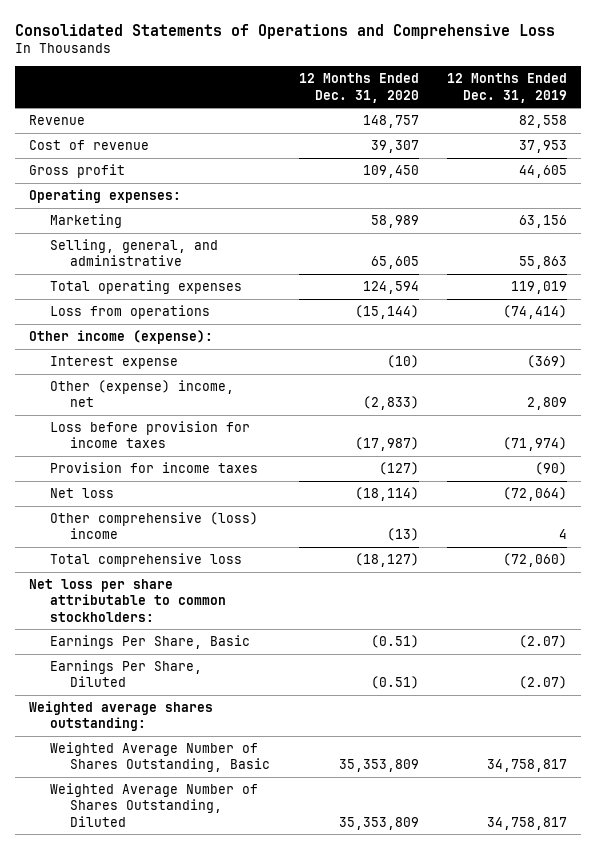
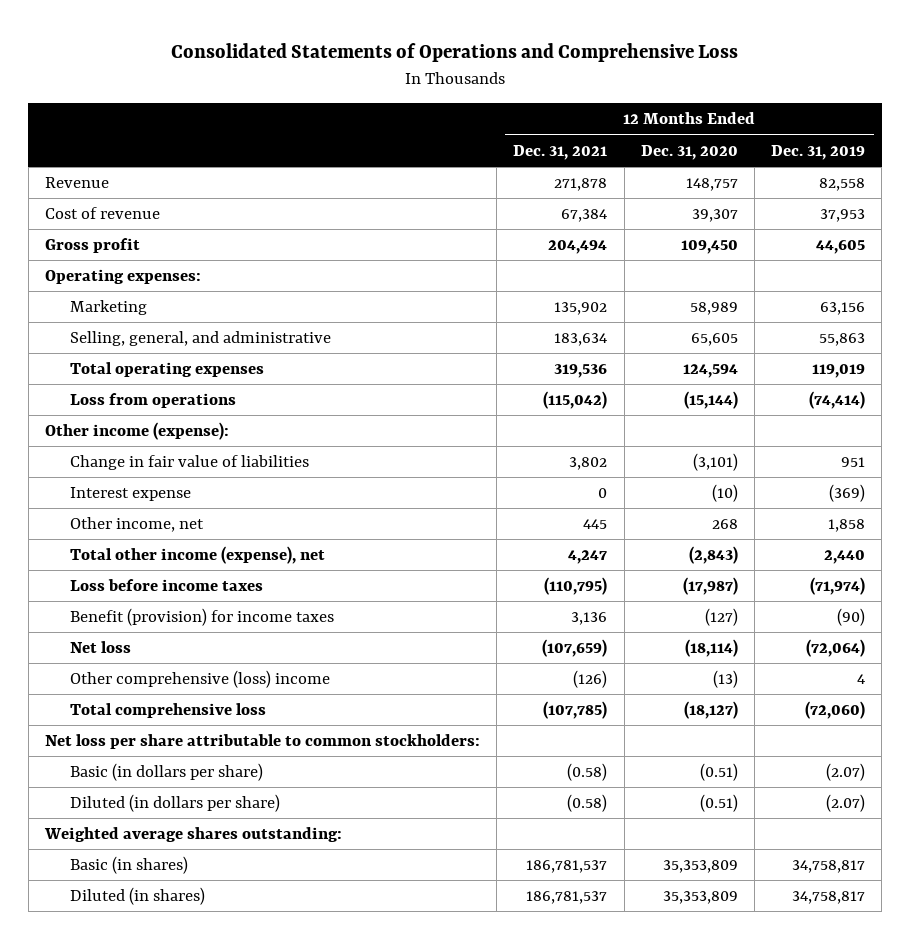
- | 12 Months Ended Dec. 31, 2020 | 12 Months Ended Dec. 31, 2019
+ | 12 Months Ended Dec. 31, 2021 | 12 Months Ended Dec. 31, 2020 | 12 Months Ended Dec. 31, 2019
+ Change in fair value of liabilities | 3,802 | (3,101) | 951
- Other (expense) income, net | (2,833) | 2,809
- Loss before provision for income taxes | (17,987) | (71,974)
- Provision for income taxes | (127) | (90)
+ Other income, net | 445 | 268 | 1,858
+ Total other income (expense), net | 4,247 | (2,843) | 2,440
+ Loss before income taxes | (110,795) | (17,987) | (71,974)
+ Benefit (provision) for income taxes | 3,136 | (127) | (90)
- Earnings Per Share, Basic | (0.51) | (2.07)
- Earnings Per Share, Diluted | (0.51) | (2.07)
+ Basic (in dollars per share) | (0.58) | (0.51) | (2.07)
+ Diluted (in dollars per share) | (0.58) | (0.51) | (2.07)
- Weighted Average Number of Shares Outstanding, Basic | 35,353,809 | 34,758,817
- Weighted Average Number of Shares Outstanding, Diluted | 35,353,809 | 34,758,817
+ Basic (in shares) | 186,781,537 | 35,353,809 | 34,758,817
+ Diluted (in shares) | 186,781,537 | 35,353,809 | 34,758,817

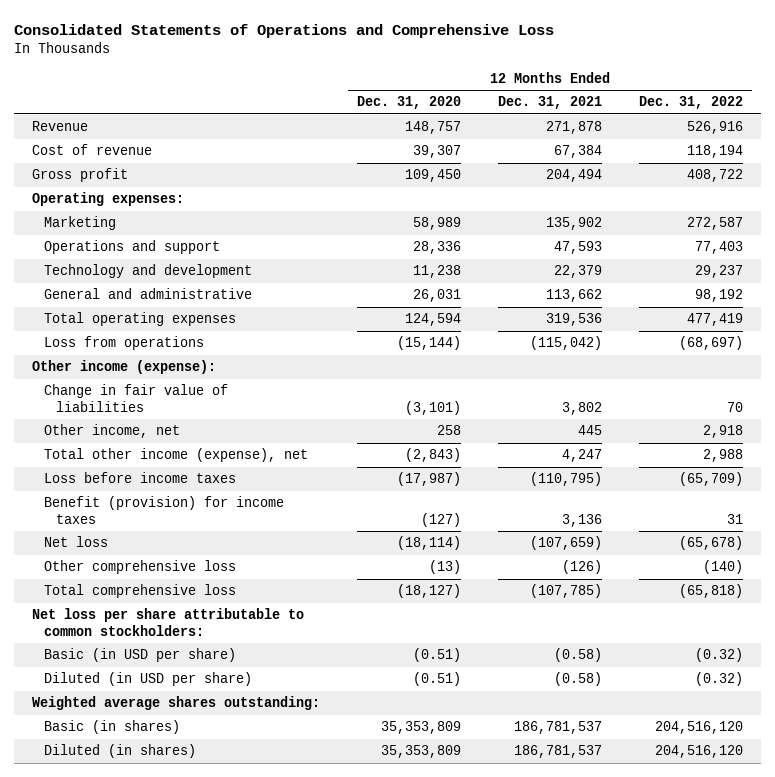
- | 12 Months Ended Dec. 31, 2021 | 12 Months Ended Dec. 31, 2020 | 12 Months Ended Dec. 31, 2019
+ | 12 Months Ended Dec. 31, 2020 | 12 Months Ended Dec. 31, 2021 | 12 Months Ended Dec. 31, 2022
- Selling, general, and administrative | 183,634 | 65,605 | 55,863
+ Operations and support | 28,336 | 47,593 | 77,403
+ Technology and development | 11,238 | 22,379 | 29,237
+ General and administrative | 26,031 | 113,662 | 98,192
- Interest expense | 0 | (10) | (369)
- Other income, net | 445 | 268 | 1,858
+ Other income, net | 258 | 445 | 2,918
- Other comprehensive (loss) income | (126) | (13) | 4
+ Other comprehensive loss | (13) | (126) | (140)
- Basic (in dollars per share) | (0.58) | (0.51) | (2.07)
- Diluted (in dollars per share) | (0.58) | (0.51) | (2.07)
+ Basic (in USD per share) | (0.51) | (0.58) | (0.32)
+ Diluted (in USD per share) | (0.51) | (0.58) | (0.32)

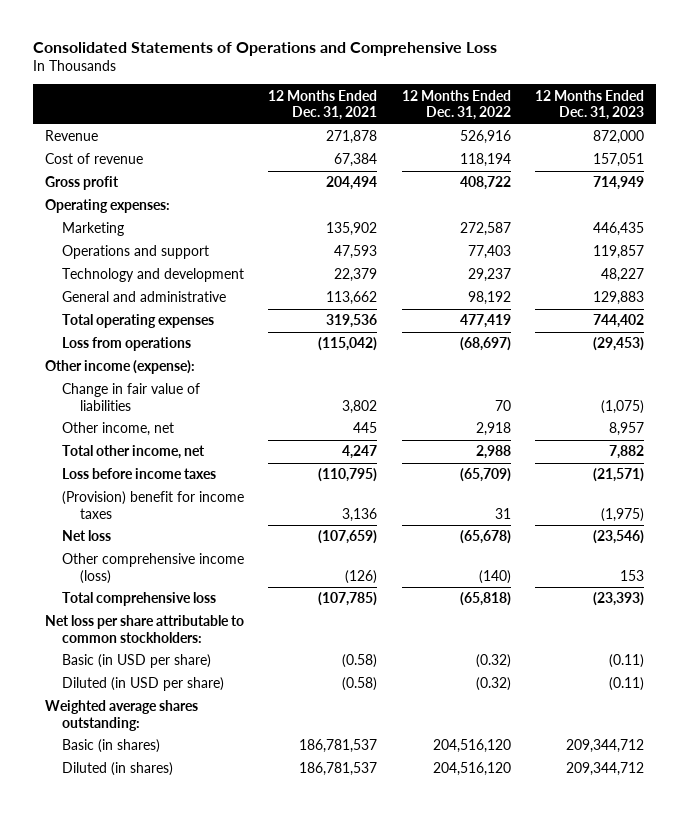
- | 12 Months Ended Dec. 31, 2020 | 12 Months Ended Dec. 31, 2021 | 12 Months Ended Dec. 31, 2022
+ | 12 Months Ended Dec. 31, 2021 | 12 Months Ended Dec. 31, 2022 | 12 Months Ended Dec. 31, 2023
- Total other income (expense), net | (2,843) | 4,247 | 2,988
+ Total other income, net | 4,247 | 2,988 | 7,882
- Benefit (provision) for income taxes | (127) | 3,136 | 31
+ (Provision) benefit for income taxes | 3,136 | 31 | (1,975)
- Other comprehensive loss | (13) | (126) | (140)
+ Other comprehensive income (loss) | (126) | (140) | 153

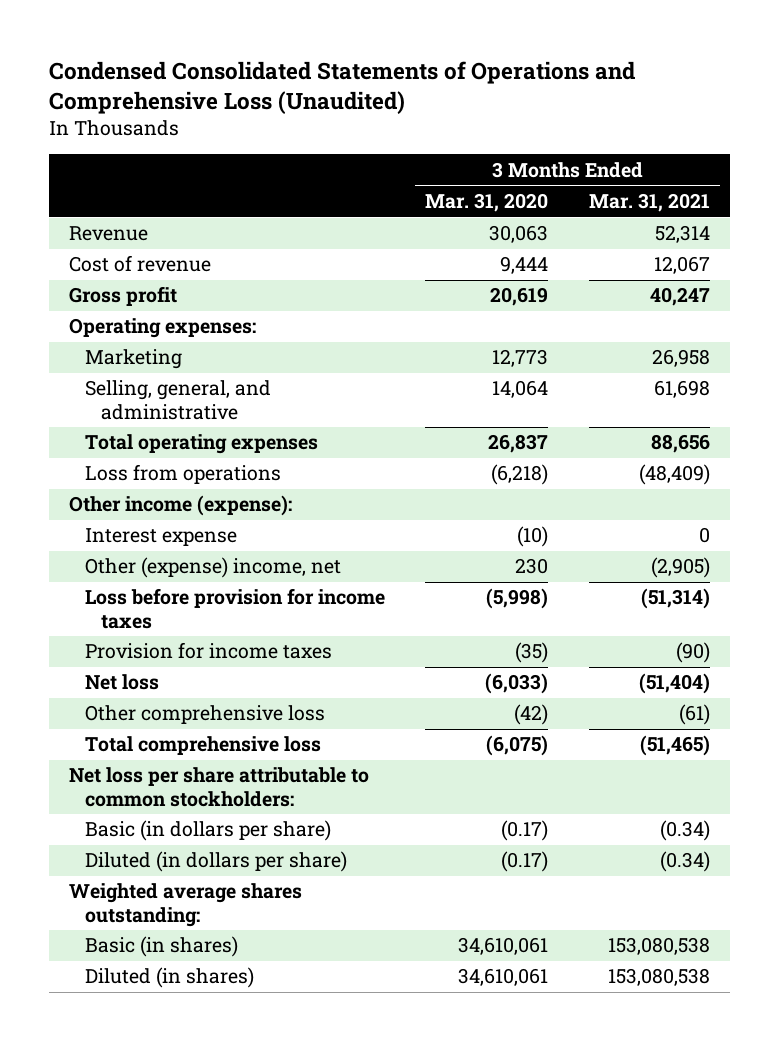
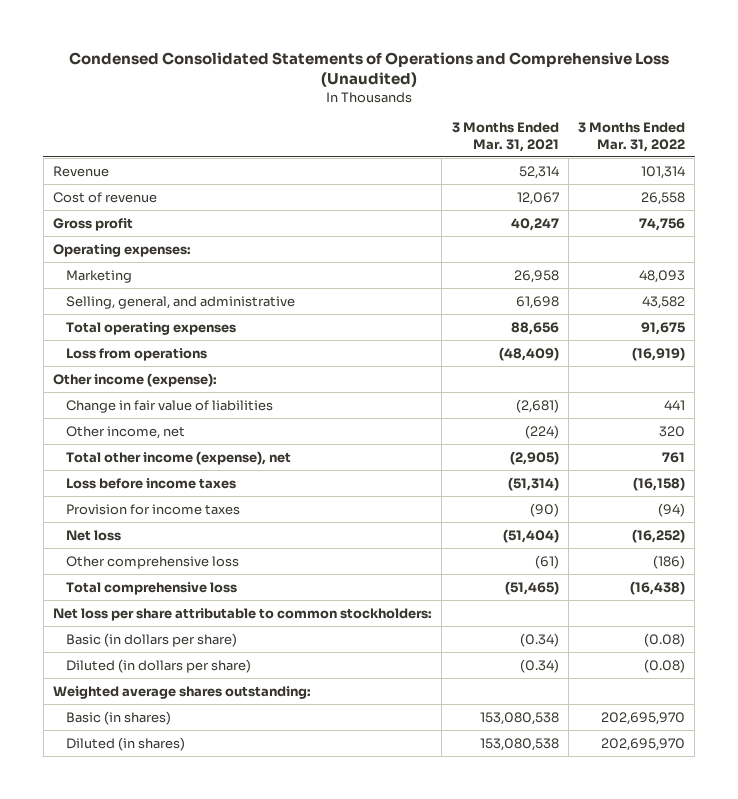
- | 3 Months Ended Mar. 31, 2020 | 3 Months Ended Mar. 31, 2021
+ | 3 Months Ended Mar. 31, 2021 | 3 Months Ended Mar. 31, 2022
- Interest expense | (10) | 0
- Other (expense) income, net | 230 | (2,905)
- Loss before provision for income taxes | (5,998) | (51,314)
+ Change in fair value of liabilities | (2,681) | 441
+ Other income, net | (224) | 320
+ Total other income (expense), net | (2,905) | 761
+ Loss before income taxes | (51,314) | (16,158)

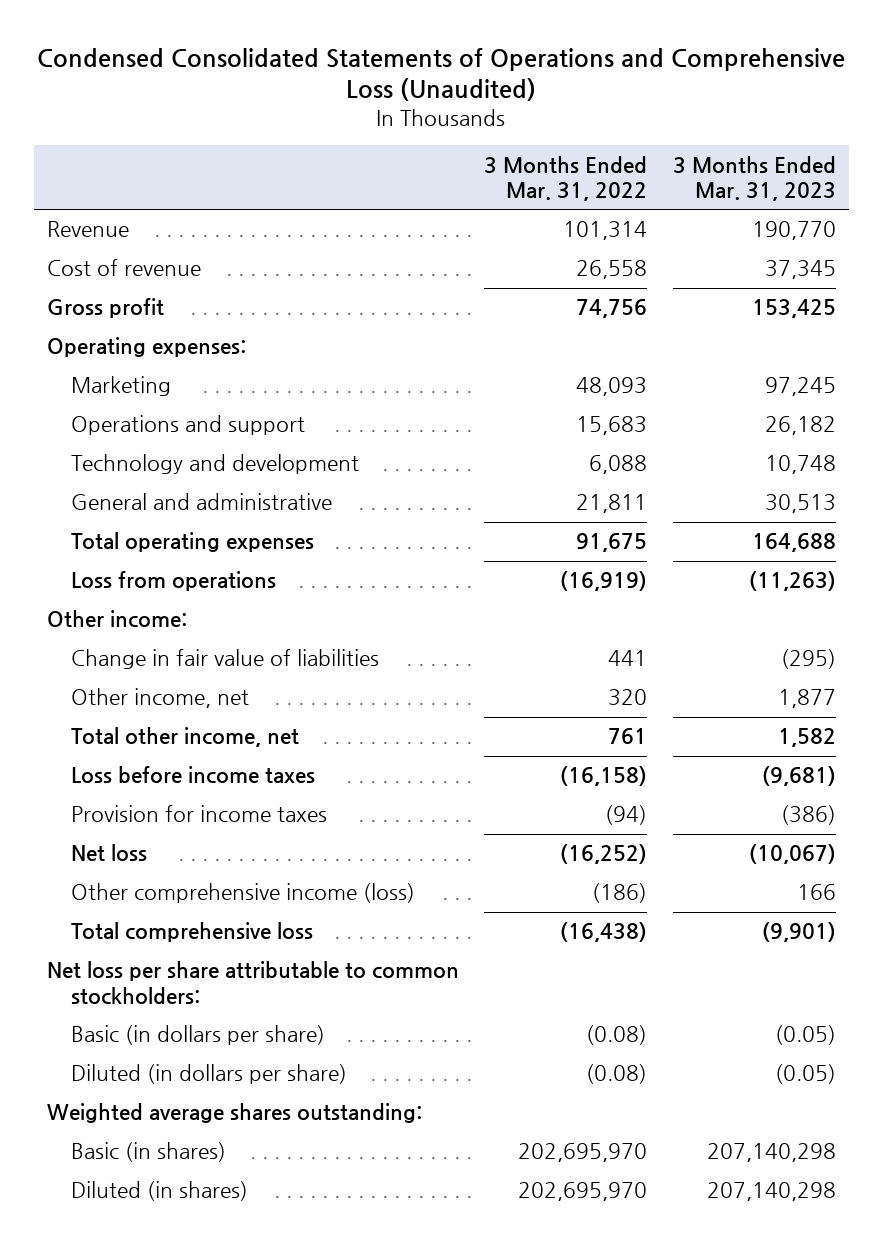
- | 3 Months Ended Mar. 31, 2021 | 3 Months Ended Mar. 31, 2022
+ | 3 Months Ended Mar. 31, 2022 | 3 Months Ended Mar. 31, 2023
- Selling, general, and administrative | 61,698 | 43,582
+ Operations and support | 15,683 | 26,182
+ Technology and development | 6,088 | 10,748
+ General and administrative | 21,811 | 30,513
- Other income (expense):
+ Other income:
- Total other income (expense), net | (2,905) | 761
+ Total other income, net | 761 | 1,582
- Other comprehensive loss | (61) | (186)
+ Other comprehensive income (loss) | (186) | 166

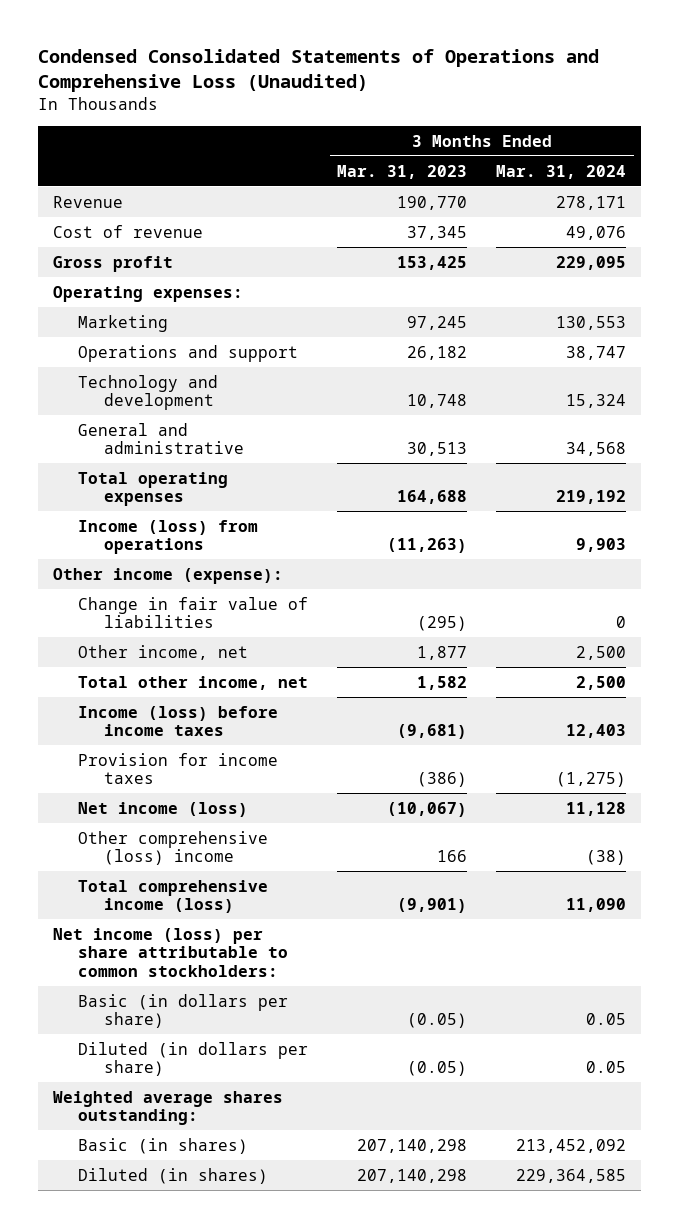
- | 3 Months Ended Mar. 31, 2022 | 3 Months Ended Mar. 31, 2023
+ | 3 Months Ended Mar. 31, 2023 | 3 Months Ended Mar. 31, 2024
- Loss from operations | (16,919) | (11,263)
- Other income:
+ Income (loss) from operations | (11,263) | 9,903
+ Other income (expense):
- Loss before income taxes | (16,158) | (9,681)
+ Income (loss) before income taxes | (9,681) | 12,403
- Net loss | (16,252) | (10,067)
- Other comprehensive income (loss) | (186) | 166
- Total comprehensive loss | (16,438) | (9,901)
- Net loss per share attributable to common stockholders:
+ Net income (loss) | (10,067) | 11,128
+ Other comprehensive (loss) income | 166 | (38)
+ Total comprehensive income (loss) | (9,901) | 11,090
+ Net income (loss) per share attributable to common stockholders:

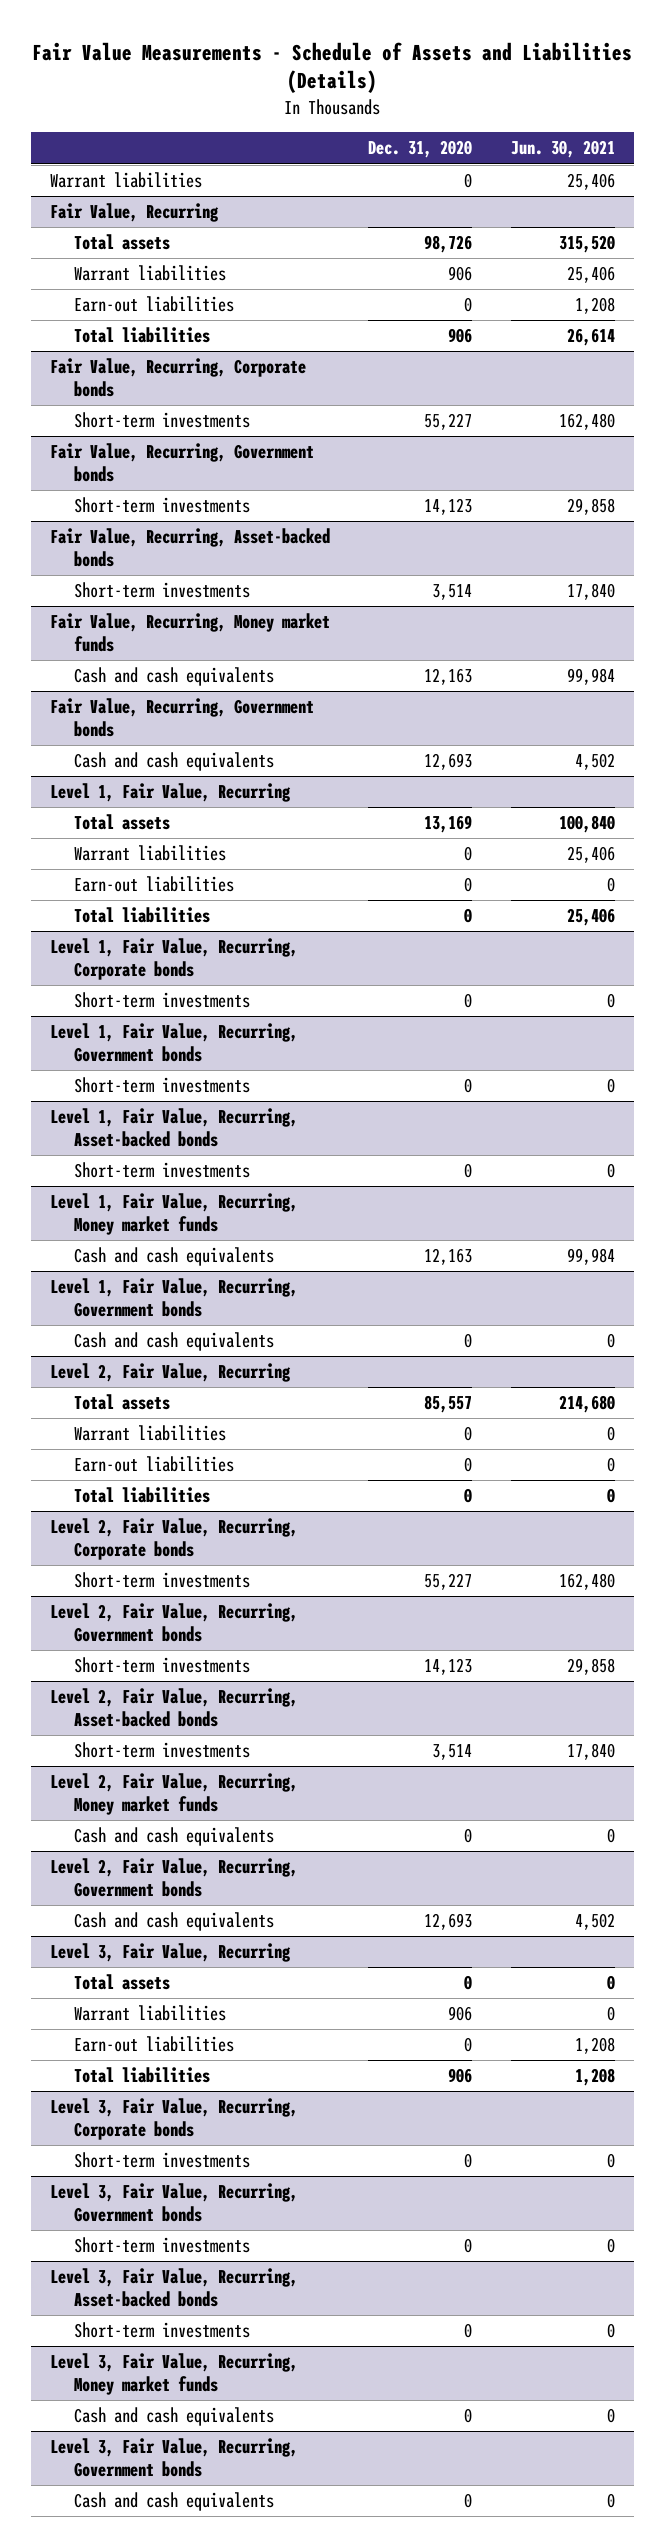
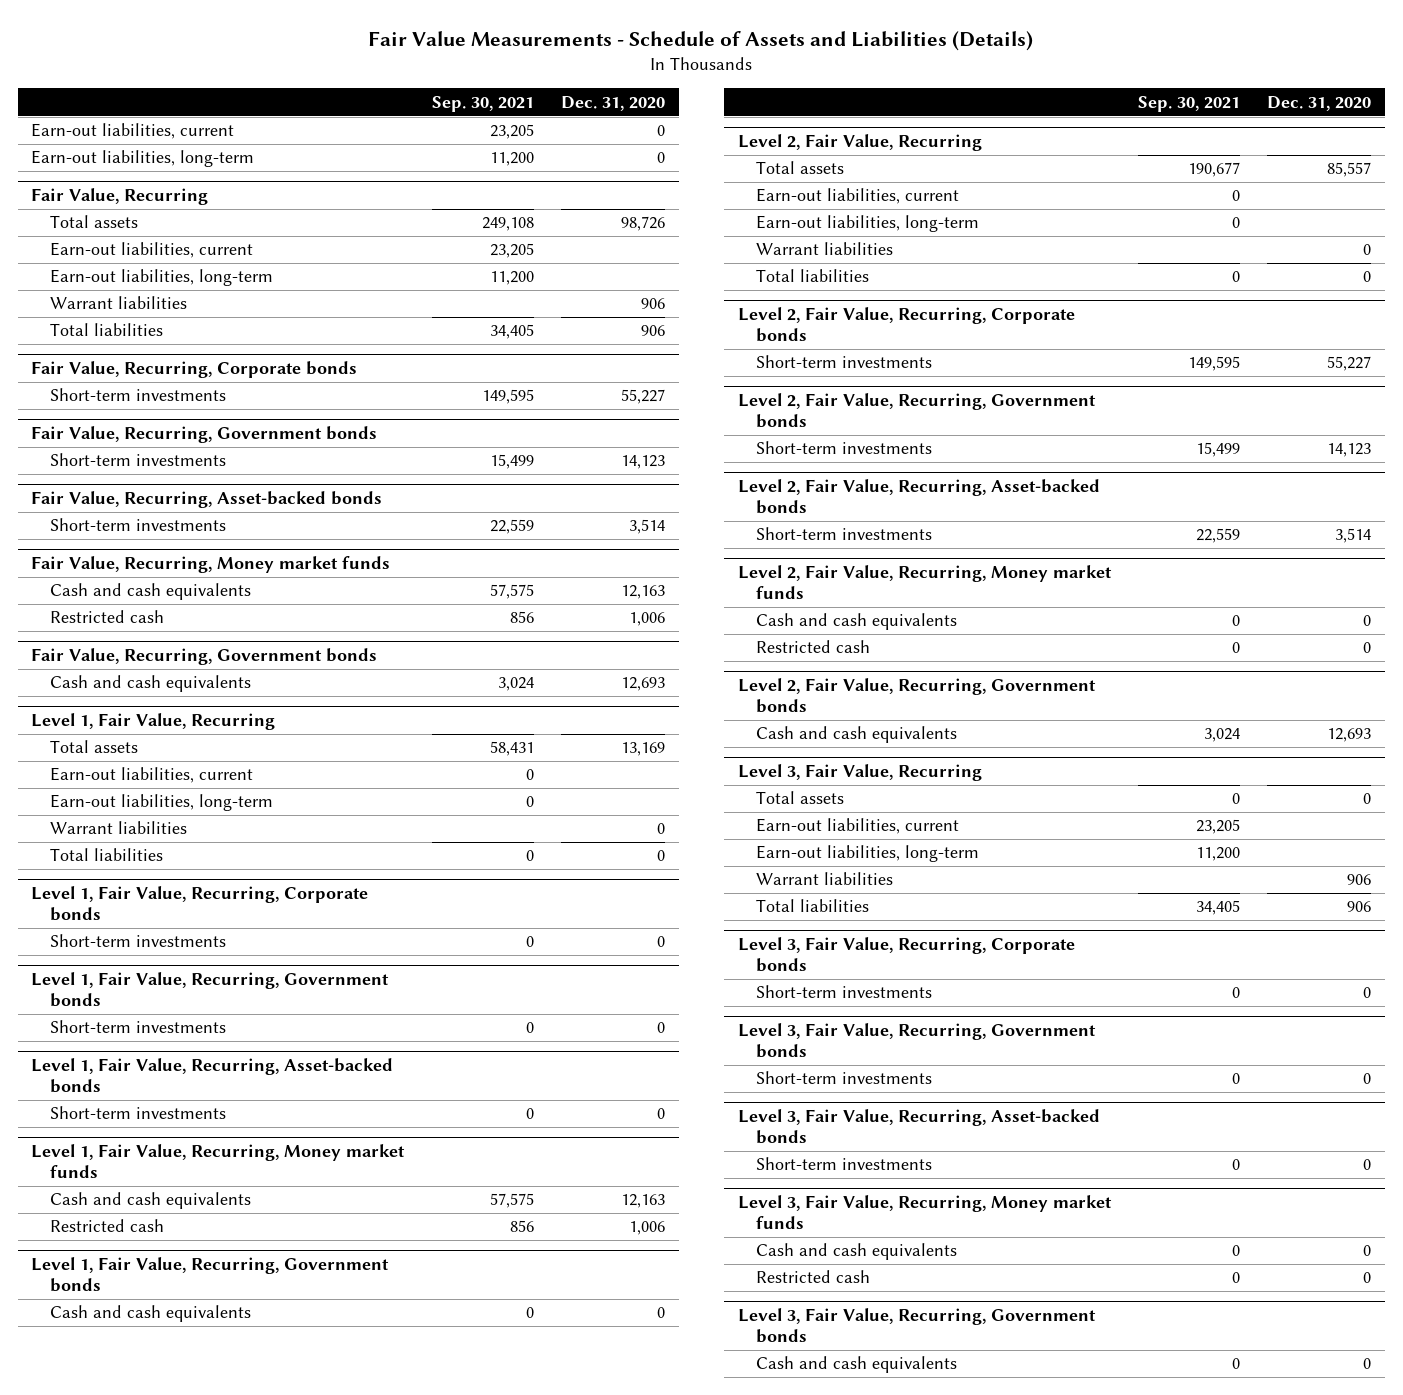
- | Dec. 31, 2020 | Jun. 30, 2021
+ | Sep. 30, 2021 | Dec. 31, 2020
- Warrant liabilities | 0 | 25,406
+ Earn-out liabilities, current | 23,205 | 0
+ Earn-out liabilities, long-term | 11,200 | 0
@ Fair Value, Recurring
+ Earn-out liabilities, current | 23,205 |
+ Earn-out liabilities, long-term | 11,200 |
- Earn-out liabilities | 0 | 1,208
@ Fair Value, Recurring, Money market funds
+ Restricted cash | 856 | 1,006
@ Level 1, Fair Value, Recurring
+ Earn-out liabilities, current | 0 |
+ Earn-out liabilities, long-term | 0 |
- Earn-out liabilities | 0 | 0
@ Level 1, Fair Value, Recurring, Money market funds
+ Restricted cash | 856 | 1,006
@ Level 2, Fair Value, Recurring
+ Earn-out liabilities, current | 0 |
+ Earn-out liabilities, long-term | 0 |
- Earn-out liabilities | 0 | 0
@ Level 2, Fair Value, Recurring, Money market funds
+ Restricted cash | 0 | 0
@ Level 3, Fair Value, Recurring
+ Earn-out liabilities, current | 23,205 |
+ Earn-out liabilities, long-term | 11,200 |
- Earn-out liabilities | 0 | 1,208
@ Level 3, Fair Value, Recurring, Money market funds
+ Restricted cash | 0 | 0

